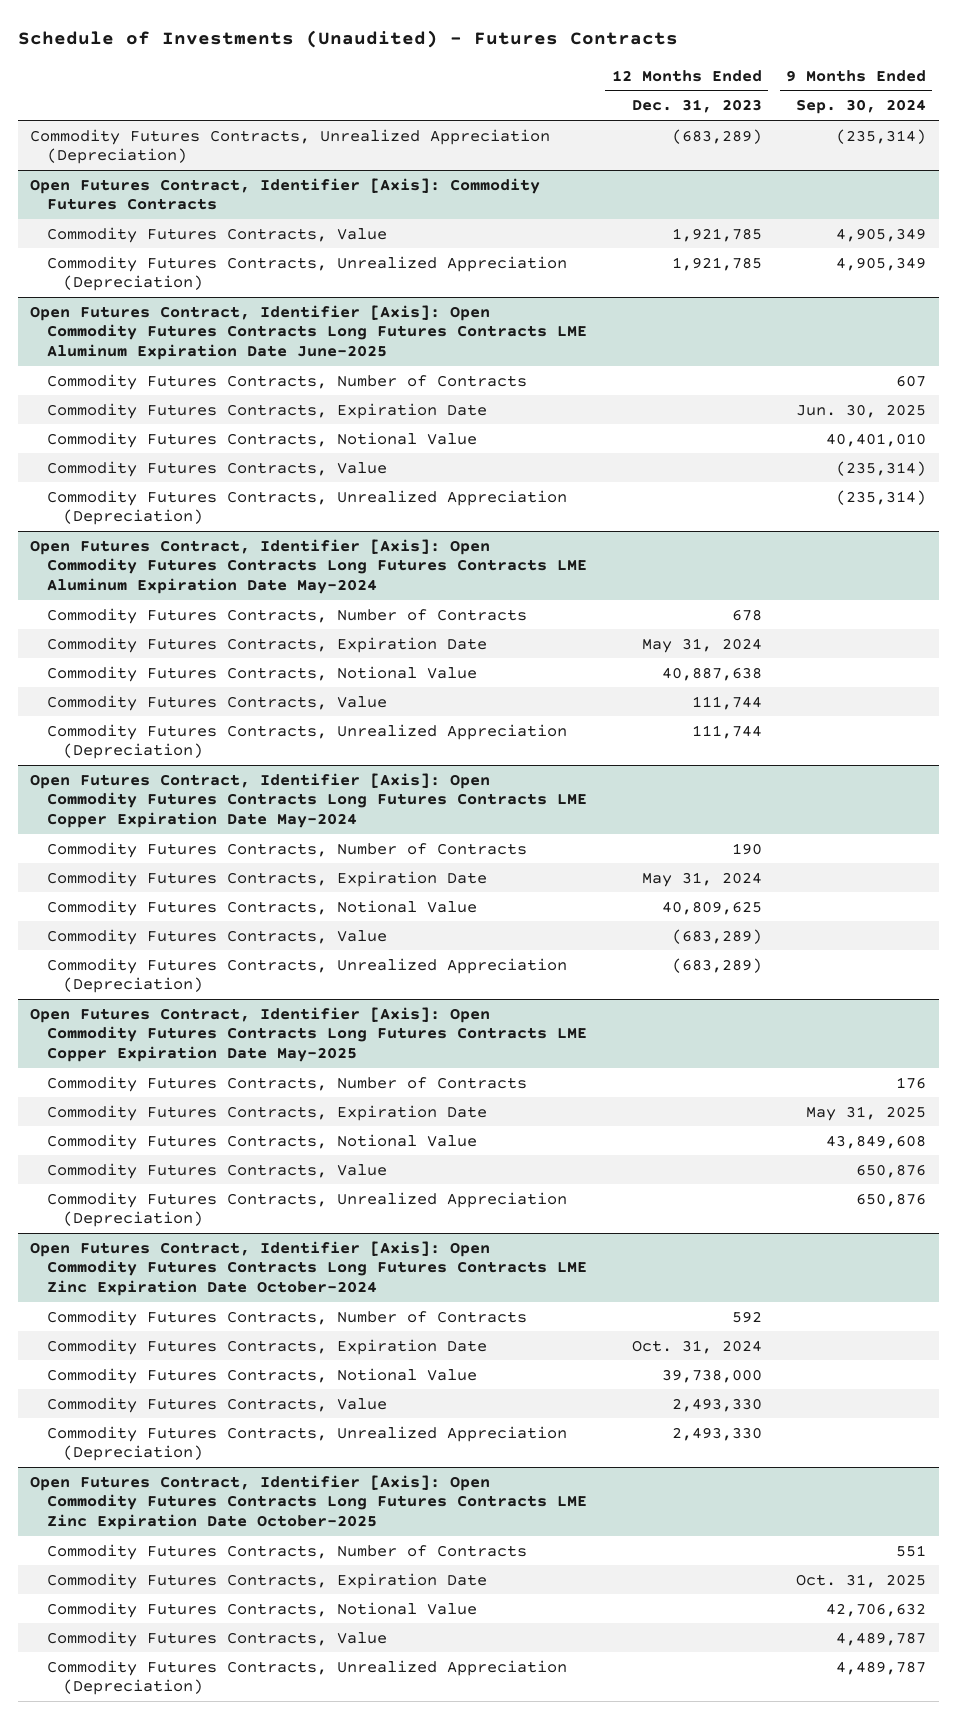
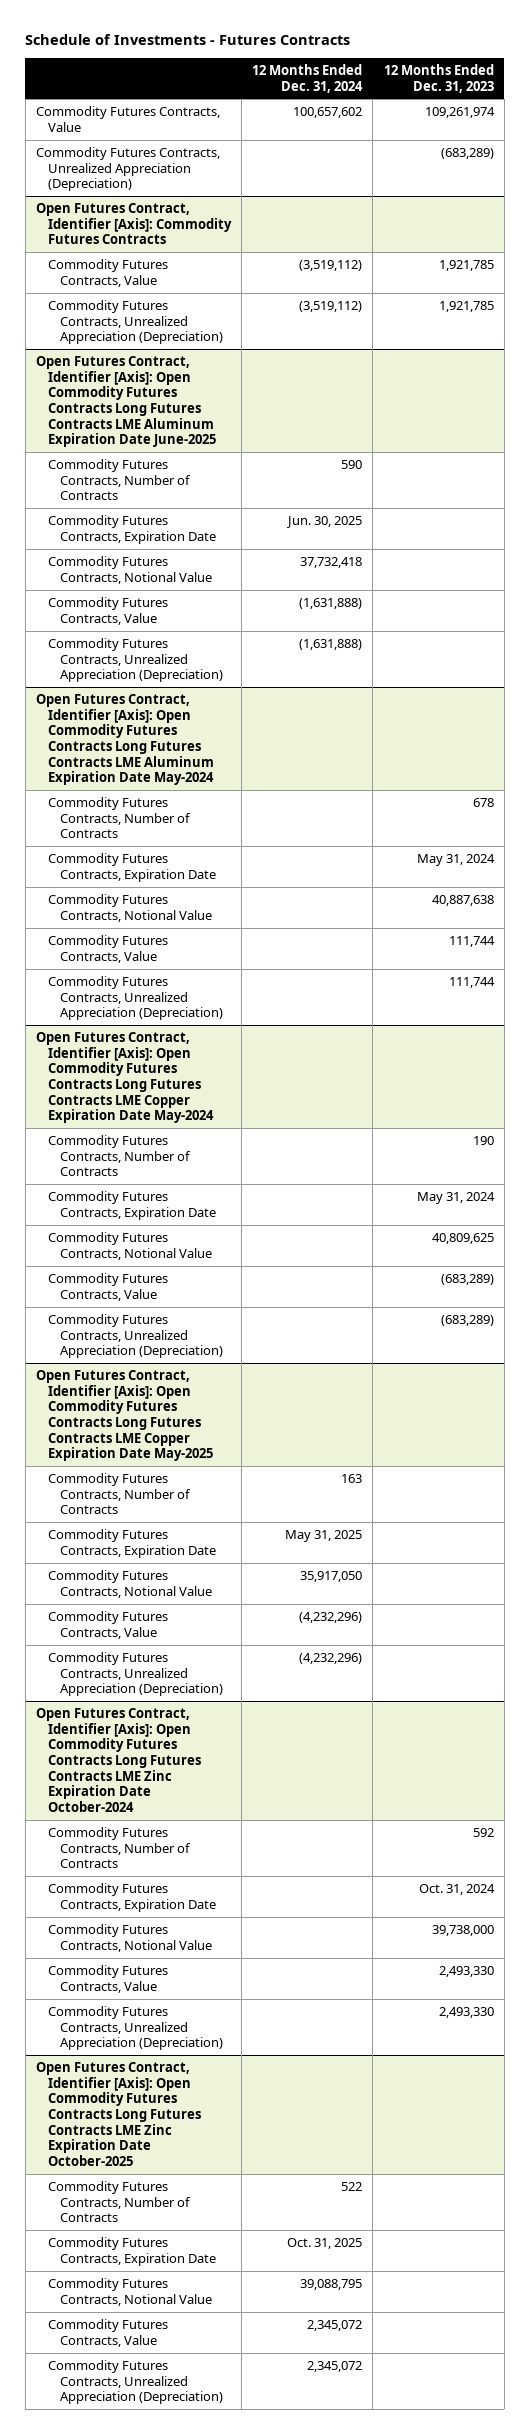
- Schedule of Investments (Unaudited) - Futures Contracts
+ Schedule of Investments - Futures Contracts
- | 12 Months Ended Dec. 31, 2023 | 9 Months Ended Sep. 30, 2024
+ | 12 Months Ended Dec. 31, 2024 | 12 Months Ended Dec. 31, 2023
+ Commodity Futures Contracts, Value | 100,657,602 | 109,261,974

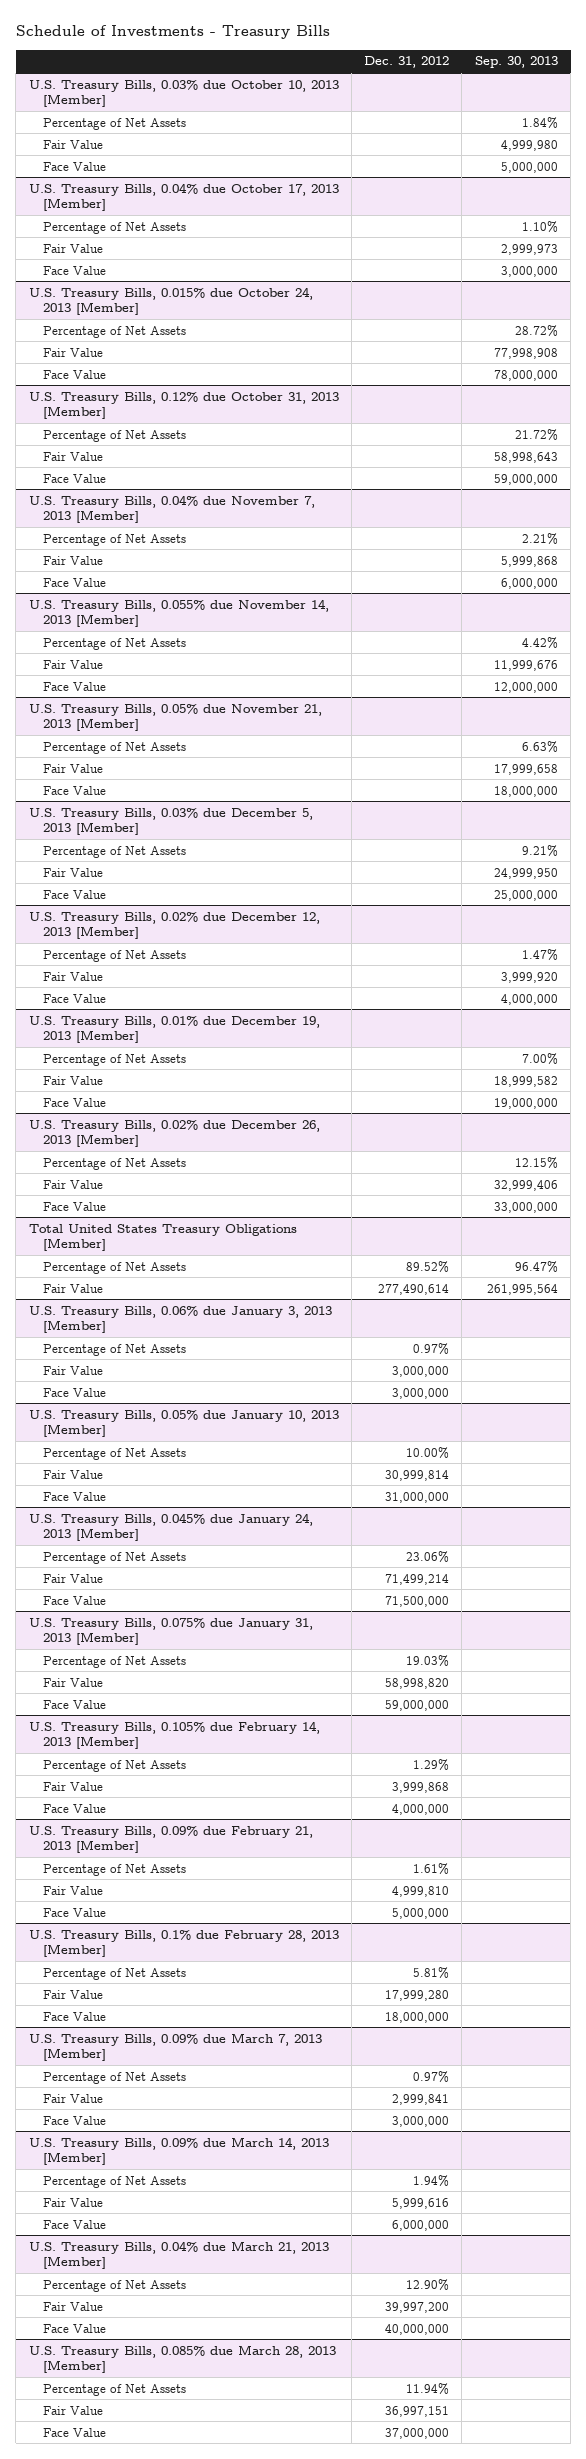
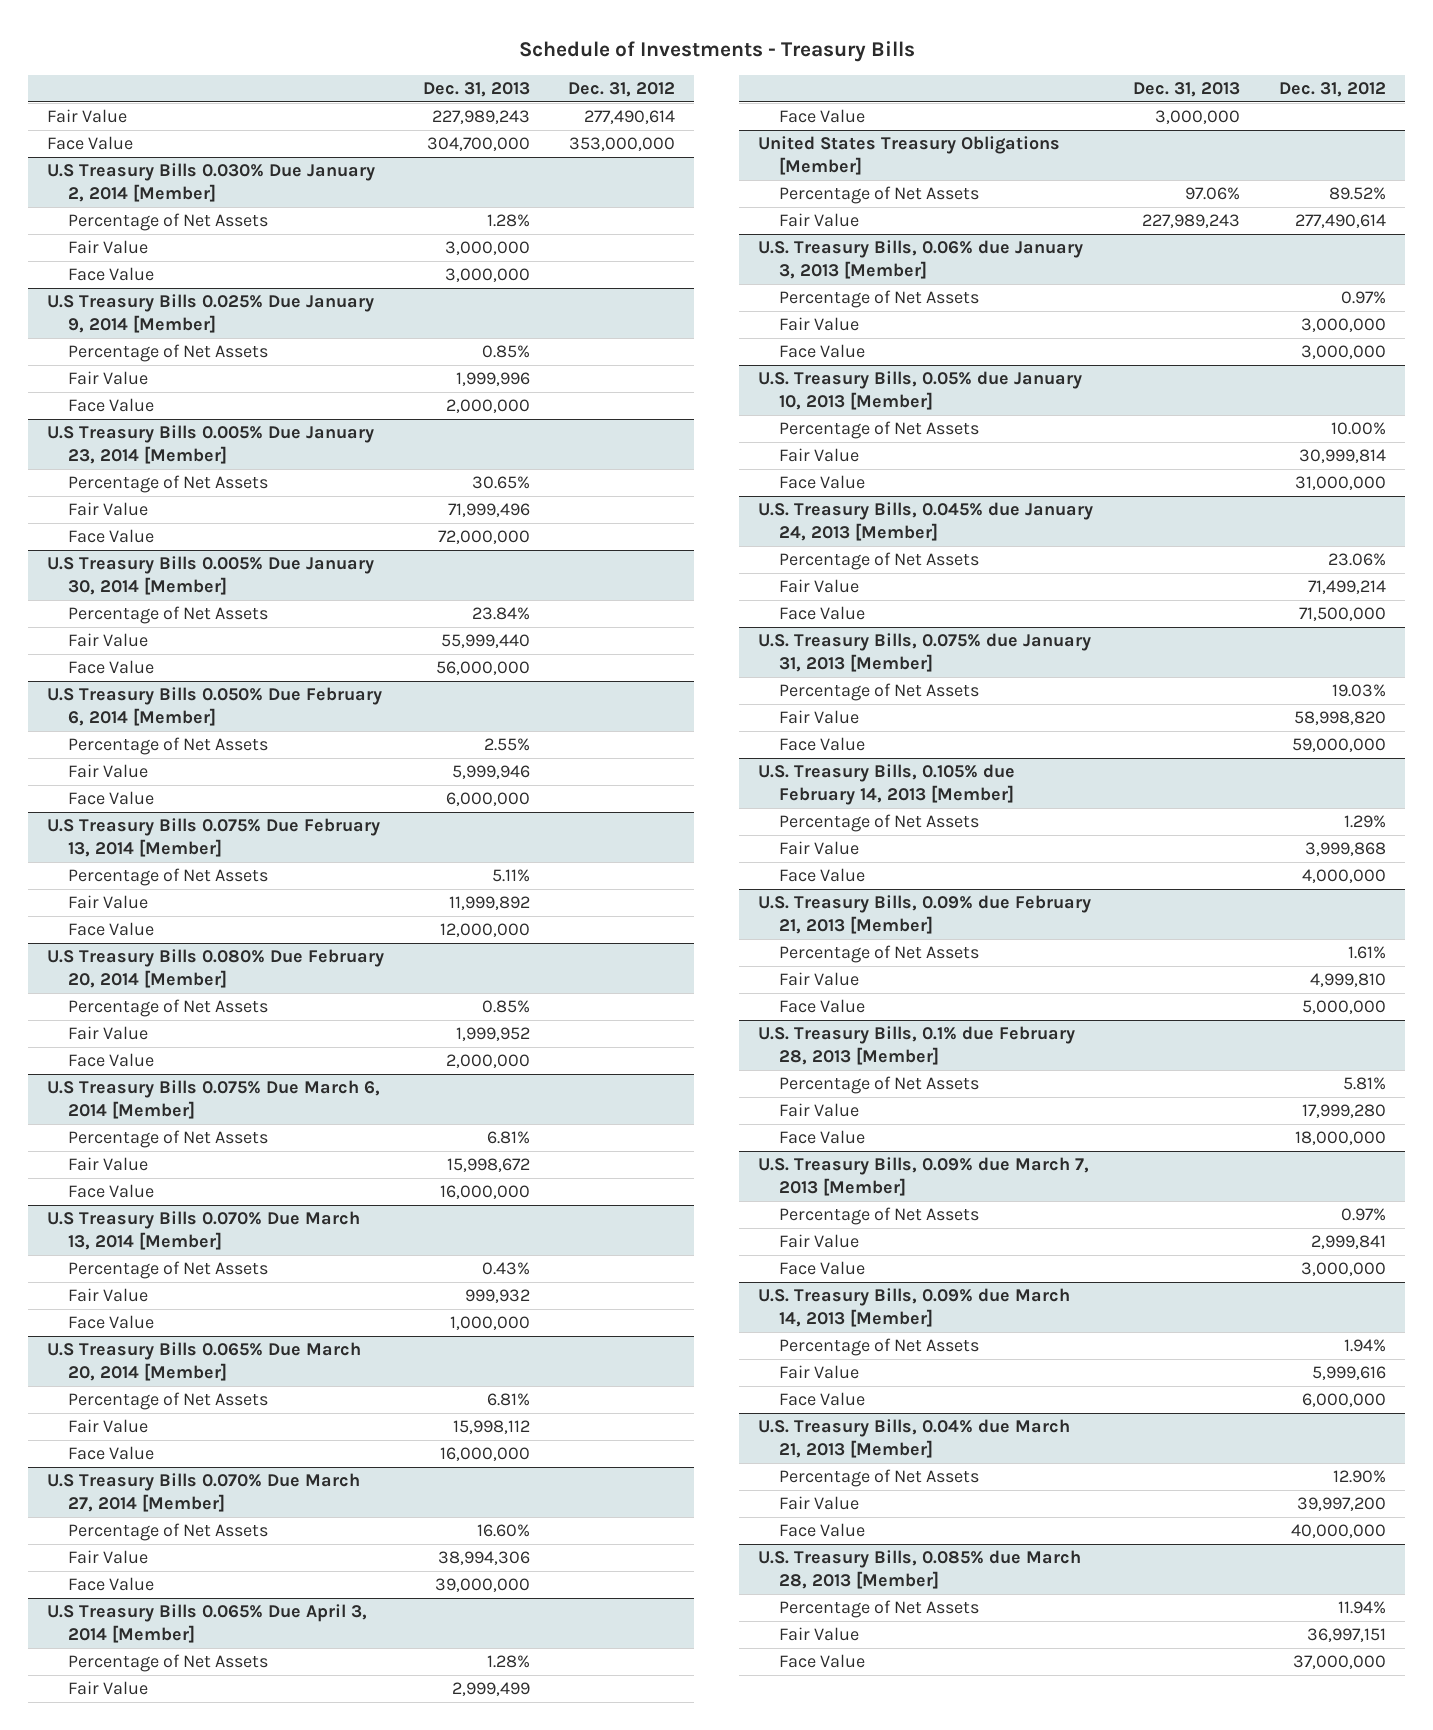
- | Dec. 31, 2012 | Sep. 30, 2013
+ | Dec. 31, 2013 | Dec. 31, 2012
- U.S. Treasury Bills, 0.03% due October 10, 2013 [Member]
- Percentage of Net Assets | | 1.84%
- Fair Value | | 4,999,980
- Face Value | | 5,000,000
- U.S. Treasury Bills, 0.04% due October 17, 2013 [Member]
- Percentage of Net Assets | | 1.10%
- Fair Value | | 2,999,973
- Face Value | | 3,000,000
- U.S. Treasury Bills, 0.015% due October 24, 2013 [Member]
- Percentage of Net Assets | | 28.72%
- Fair Value | | 77,998,908
- Face Value | | 78,000,000
- U.S. Treasury Bills, 0.12% due October 31, 2013 [Member]
- Percentage of Net Assets | | 21.72%
- Fair Value | | 58,998,643
- Face Value | | 59,000,000
- U.S. Treasury Bills, 0.04% due November 7, 2013 [Member]
- Percentage of Net Assets | | 2.21%
- Fair Value | | 5,999,868
- Face Value | | 6,000,000
- U.S. Treasury Bills, 0.055% due November 14, 2013 [Member]
- Percentage of Net Assets | | 4.42%
- Fair Value | | 11,999,676
- Face Value | | 12,000,000
- U.S. Treasury Bills, 0.05% due November 21, 2013 [Member]
- Percentage of Net Assets | | 6.63%
- Fair Value | | 17,999,658
- Face Value | | 18,000,000
- U.S. Treasury Bills, 0.03% due December 5, 2013 [Member]
- Percentage of Net Assets | | 9.21%
- Fair Value | | 24,999,950
- Face Value | | 25,000,000
- U.S. Treasury Bills, 0.02% due December 12, 2013 [Member]
- Percentage of Net Assets | | 1.47%
- Fair Value | | 3,999,920
- Face Value | | 4,000,000
- U.S. Treasury Bills, 0.01% due December 19, 2013 [Member]
- Percentage of Net Assets | | 7.00%
- Fair Value | | 18,999,582
- Face Value | | 19,000,000
- U.S. Treasury Bills, 0.02% due December 26, 2013 [Member]
- Percentage of Net Assets | | 12.15%
- Fair Value | | 32,999,406
- Face Value | | 33,000,000
- Total United States Treasury Obligations [Member]
+ Fair Value | 227,989,243 | 277,490,614
+ Face Value | 304,700,000 | 353,000,000
+ U.S Treasury Bills 0.030% Due January 2, 2014 [Member]
+ Percentage of Net Assets | 1.28% |
+ Fair Value | 3,000,000 |
+ Face Value | 3,000,000 |
+ U.S Treasury Bills 0.025% Due January 9, 2014 [Member]
+ Percentage of Net Assets | 0.85% |
+ Fair Value | 1,999,996 |
+ Face Value | 2,000,000 |
+ U.S Treasury Bills 0.005% Due January 23, 2014 [Member]
+ Percentage of Net Assets | 30.65% |
+ Fair Value | 71,999,496 |
+ Face Value | 72,000,000 |
+ U.S Treasury Bills 0.005% Due January 30, 2014 [Member]
+ Percentage of Net Assets | 23.84% |
+ Fair Value | 55,999,440 |
+ Face Value | 56,000,000 |
+ U.S Treasury Bills 0.050% Due February 6, 2014 [Member]
+ Percentage of Net Assets | 2.55% |
+ Fair Value | 5,999,946 |
+ Face Value | 6,000,000 |
+ U.S Treasury Bills 0.075% Due February 13, 2014 [Member]
+ Percentage of Net Assets | 5.11% |
+ Fair Value | 11,999,892 |
+ Face Value | 12,000,000 |
+ U.S Treasury Bills 0.080% Due February 20, 2014 [Member]
+ Percentage of Net Assets | 0.85% |
+ Fair Value | 1,999,952 |
+ Face Value | 2,000,000 |
+ U.S Treasury Bills 0.075% Due March 6, 2014 [Member]
+ Percentage of Net Assets | 6.81% |
+ Fair Value | 15,998,672 |
+ Face Value | 16,000,000 |
+ U.S Treasury Bills 0.070% Due March 13, 2014 [Member]
+ Percentage of Net Assets | 0.43% |
+ Fair Value | 999,932 |
+ Face Value | 1,000,000 |
+ U.S Treasury Bills 0.065% Due March 20, 2014 [Member]
+ Percentage of Net Assets | 6.81% |
+ Fair Value | 15,998,112 |
+ Face Value | 16,000,000 |
+ U.S Treasury Bills 0.070% Due March 27, 2014 [Member]
+ Percentage of Net Assets | 16.60% |
+ Fair Value | 38,994,306 |
+ Face Value | 39,000,000 |
+ U.S Treasury Bills 0.065% Due April 3, 2014 [Member]
+ Percentage of Net Assets | 1.28% |
+ Fair Value | 2,999,499 |
+ Face Value | 3,000,000 |
+ United States Treasury Obligations [Member]

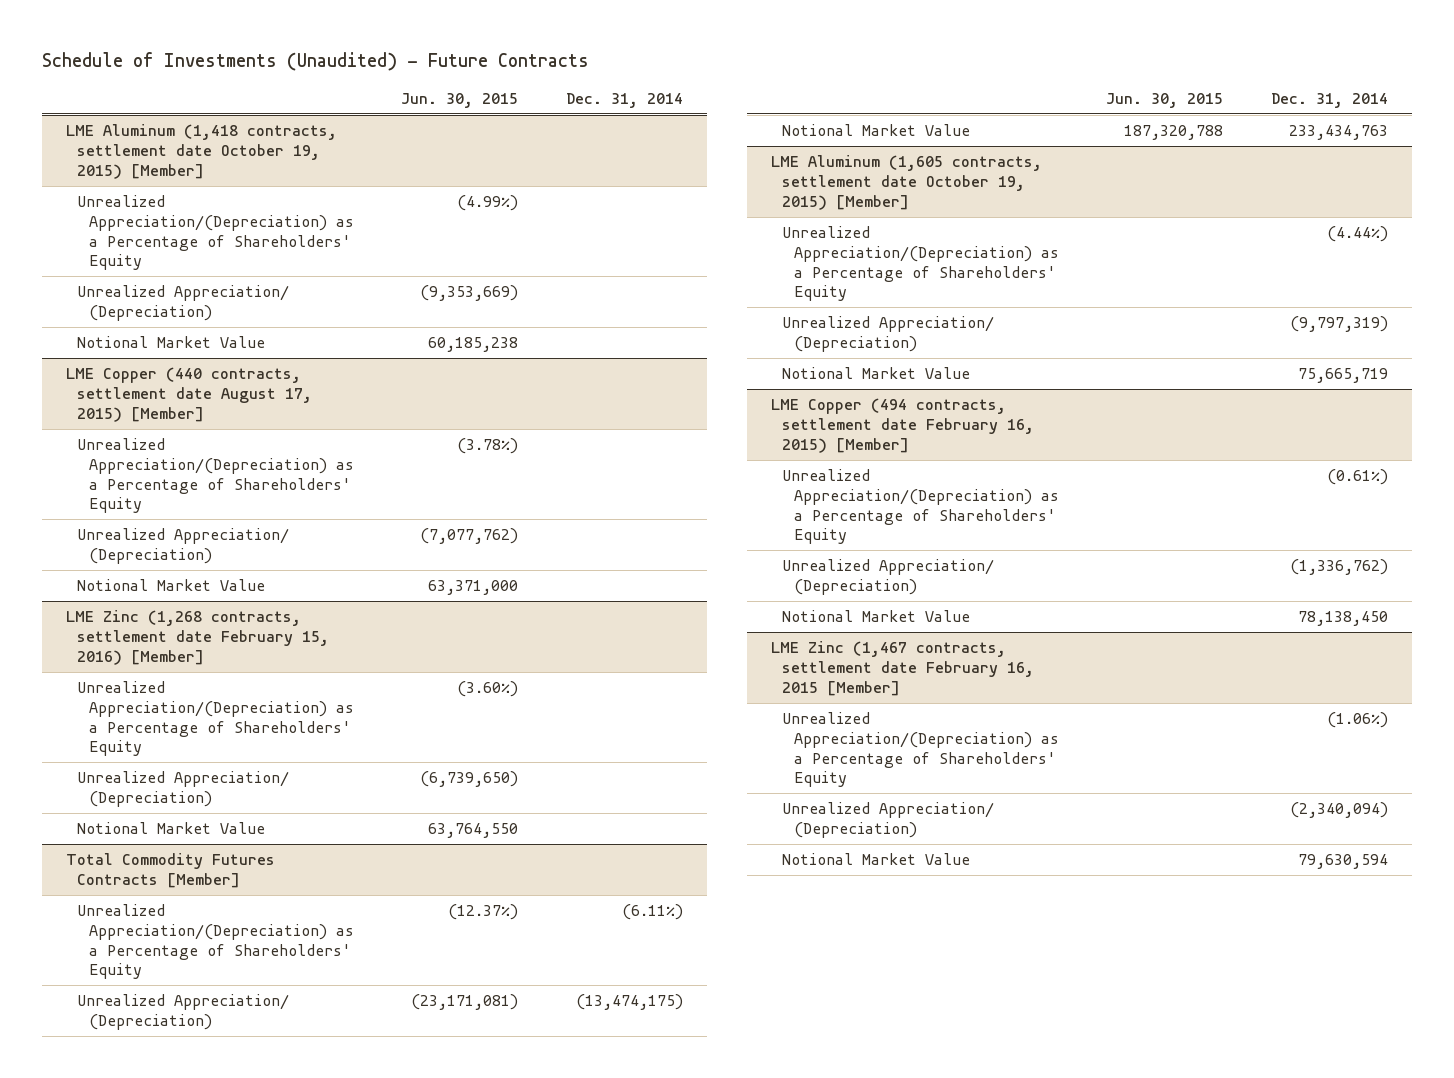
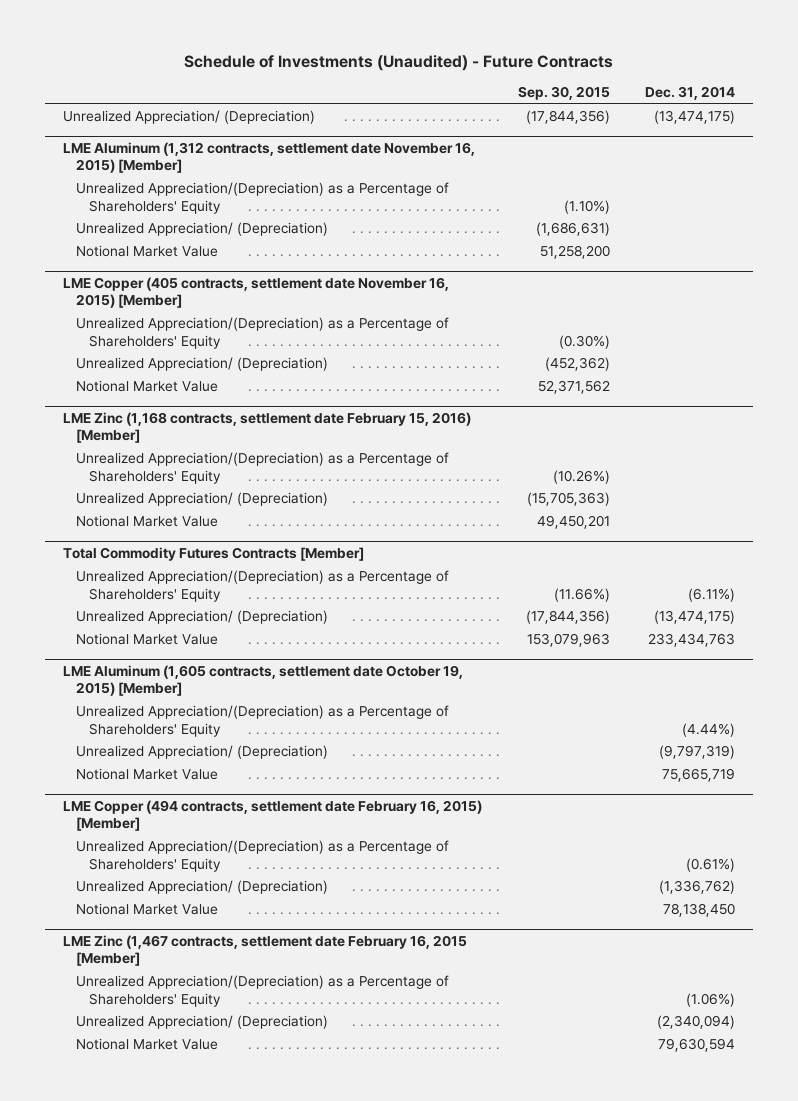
- | Jun. 30, 2015 | Dec. 31, 2014
+ | Sep. 30, 2015 | Dec. 31, 2014
- LME Aluminum (1,418 contracts, settlement date October 19, 2015) [Member]
- Unrealized Appreciation/(Depreciation) as a Percentage of Shareholders' Equity | (4.99%) |
- Unrealized Appreciation/ (Depreciation) | (9,353,669) |
- Notional Market Value | 60,185,238 |
- LME Copper (440 contracts, settlement date August 17, 2015) [Member]
- Unrealized Appreciation/(Depreciation) as a Percentage of Shareholders' Equity | (3.78%) |
- Unrealized Appreciation/ (Depreciation) | (7,077,762) |
- Notional Market Value | 63,371,000 |
- LME Zinc (1,268 contracts, settlement date February 15, 2016) [Member]
- Unrealized Appreciation/(Depreciation) as a Percentage of Shareholders' Equity | (3.60%) |
- Unrealized Appreciation/ (Depreciation) | (6,739,650) |
- Notional Market Value | 63,764,550 |
+ Unrealized Appreciation/ (Depreciation) | (17,844,356) | (13,474,175)
+ LME Aluminum (1,312 contracts, settlement date November 16, 2015) [Member]
+ Unrealized Appreciation/(Depreciation) as a Percentage of Shareholders' Equity | (1.10%) |
+ Unrealized Appreciation/ (Depreciation) | (1,686,631) |
+ Notional Market Value | 51,258,200 |
+ LME Copper (405 contracts, settlement date November 16, 2015) [Member]
+ Unrealized Appreciation/(Depreciation) as a Percentage of Shareholders' Equity | (0.30%) |
+ Unrealized Appreciation/ (Depreciation) | (452,362) |
+ Notional Market Value | 52,371,562 |
+ LME Zinc (1,168 contracts, settlement date February 15, 2016) [Member]
+ Unrealized Appreciation/(Depreciation) as a Percentage of Shareholders' Equity | (10.26%) |
+ Unrealized Appreciation/ (Depreciation) | (15,705,363) |
+ Notional Market Value | 49,450,201 |

